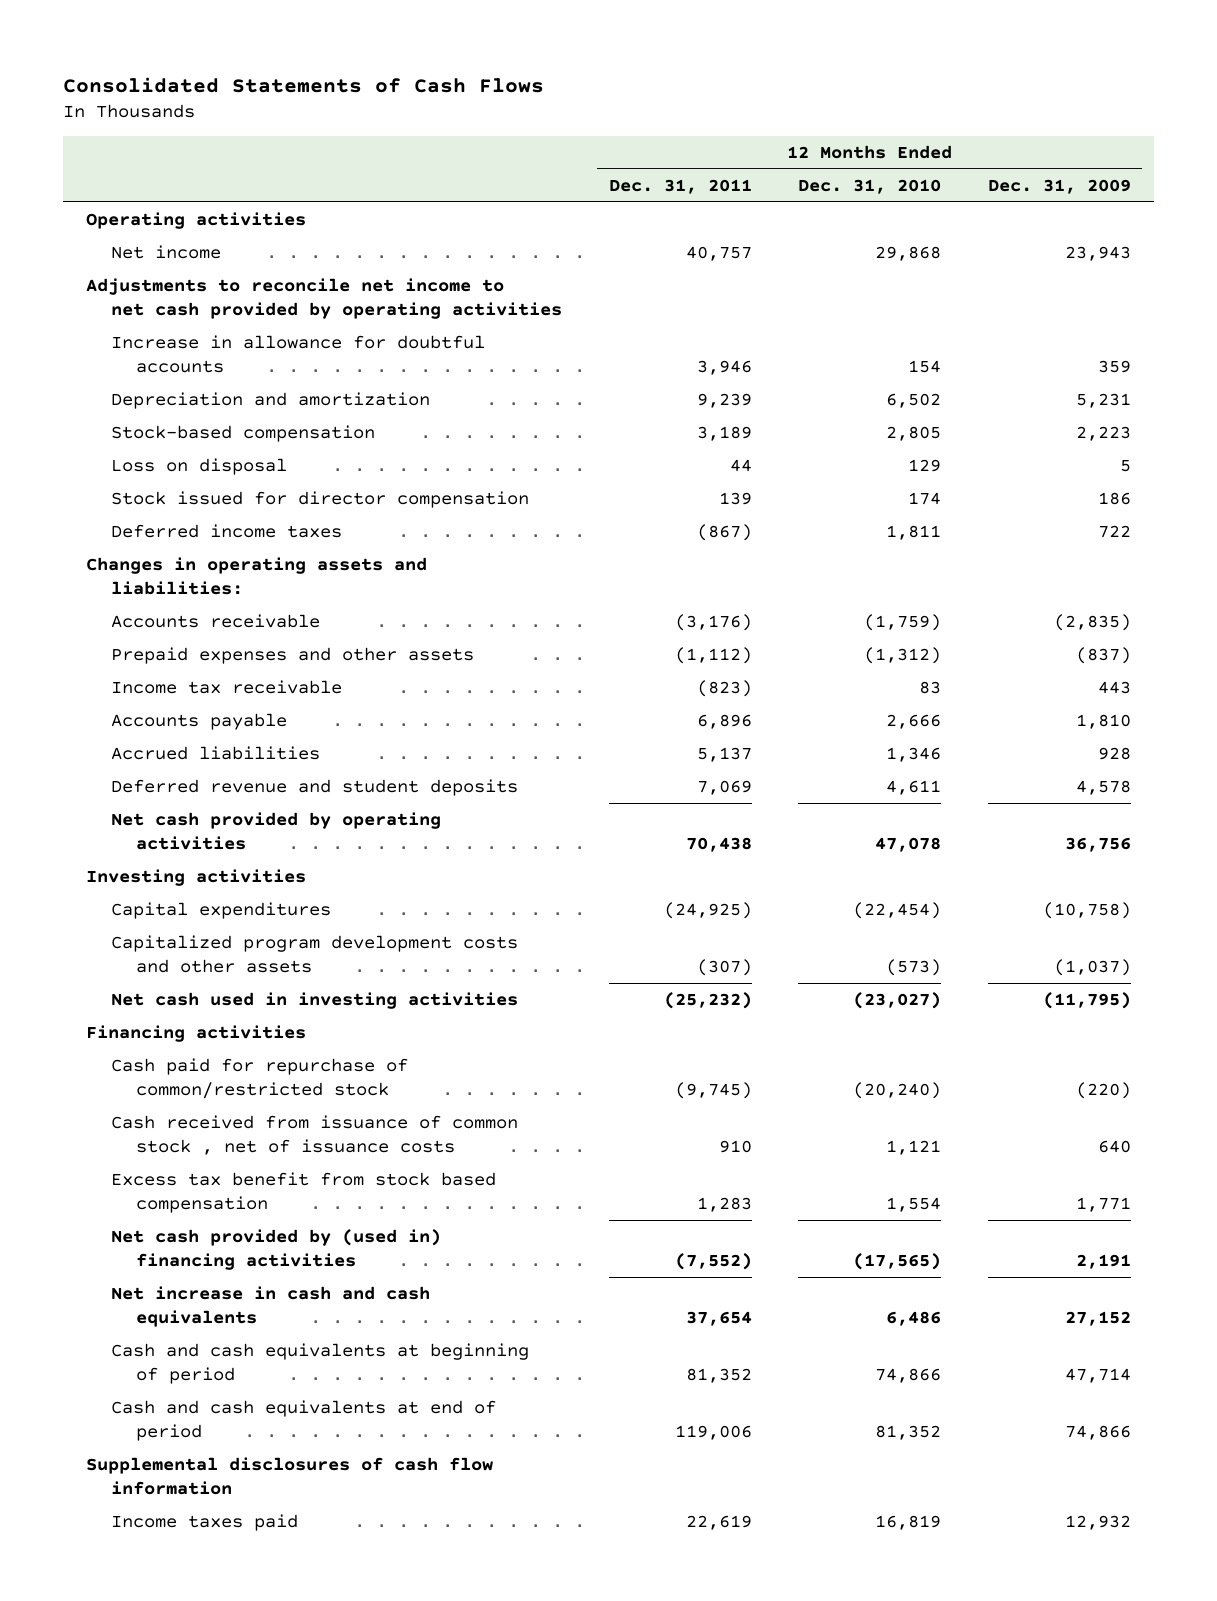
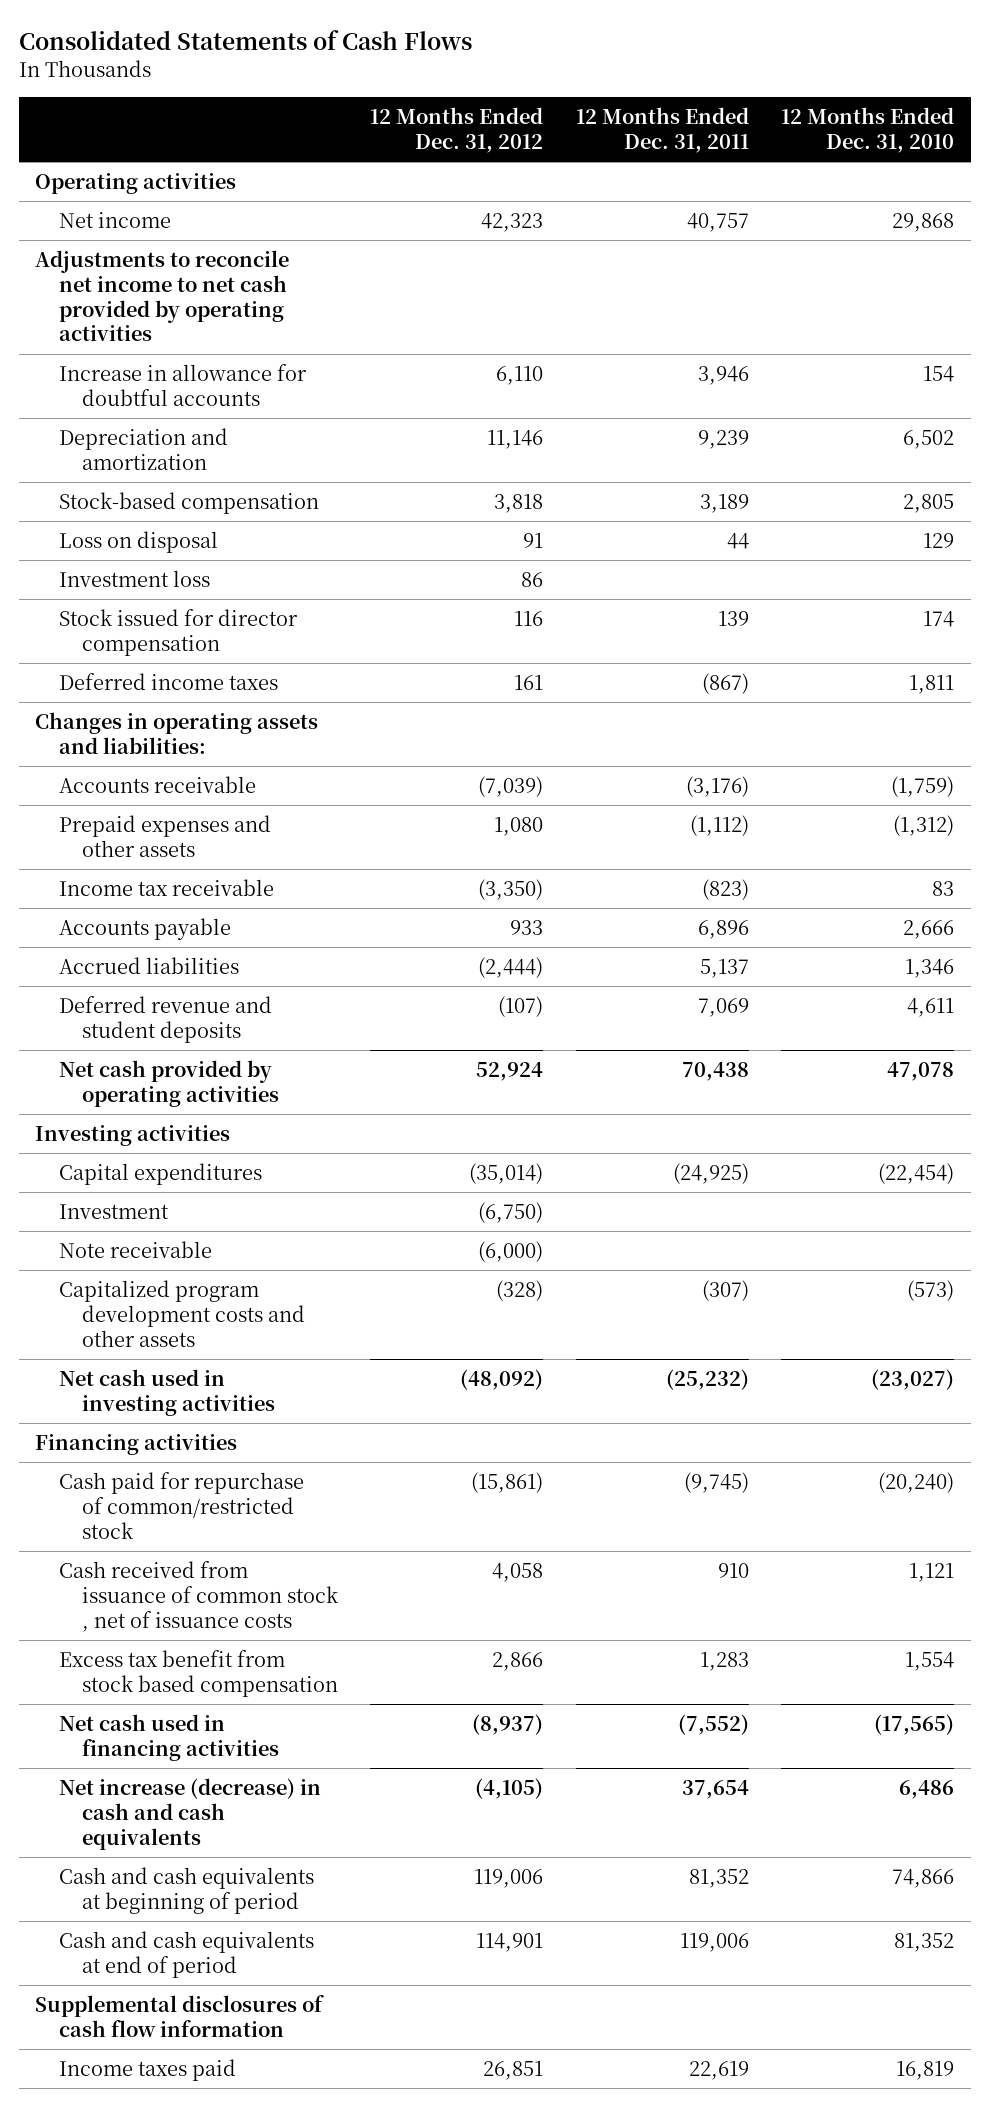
- | 12 Months Ended Dec. 31, 2011 | 12 Months Ended Dec. 31, 2010 | 12 Months Ended Dec. 31, 2009
+ | 12 Months Ended Dec. 31, 2012 | 12 Months Ended Dec. 31, 2011 | 12 Months Ended Dec. 31, 2010
+ Investment loss | 86 | |
+ Investment | (6,750) | |
+ Note receivable | (6,000) | |
- Net cash provided by (used in) financing activities | (7,552) | (17,565) | 2,191
- Net increase in cash and cash equivalents | 37,654 | 6,486 | 27,152
+ Net cash used in financing activities | (8,937) | (7,552) | (17,565)
+ Net increase (decrease) in cash and cash equivalents | (4,105) | 37,654 | 6,486

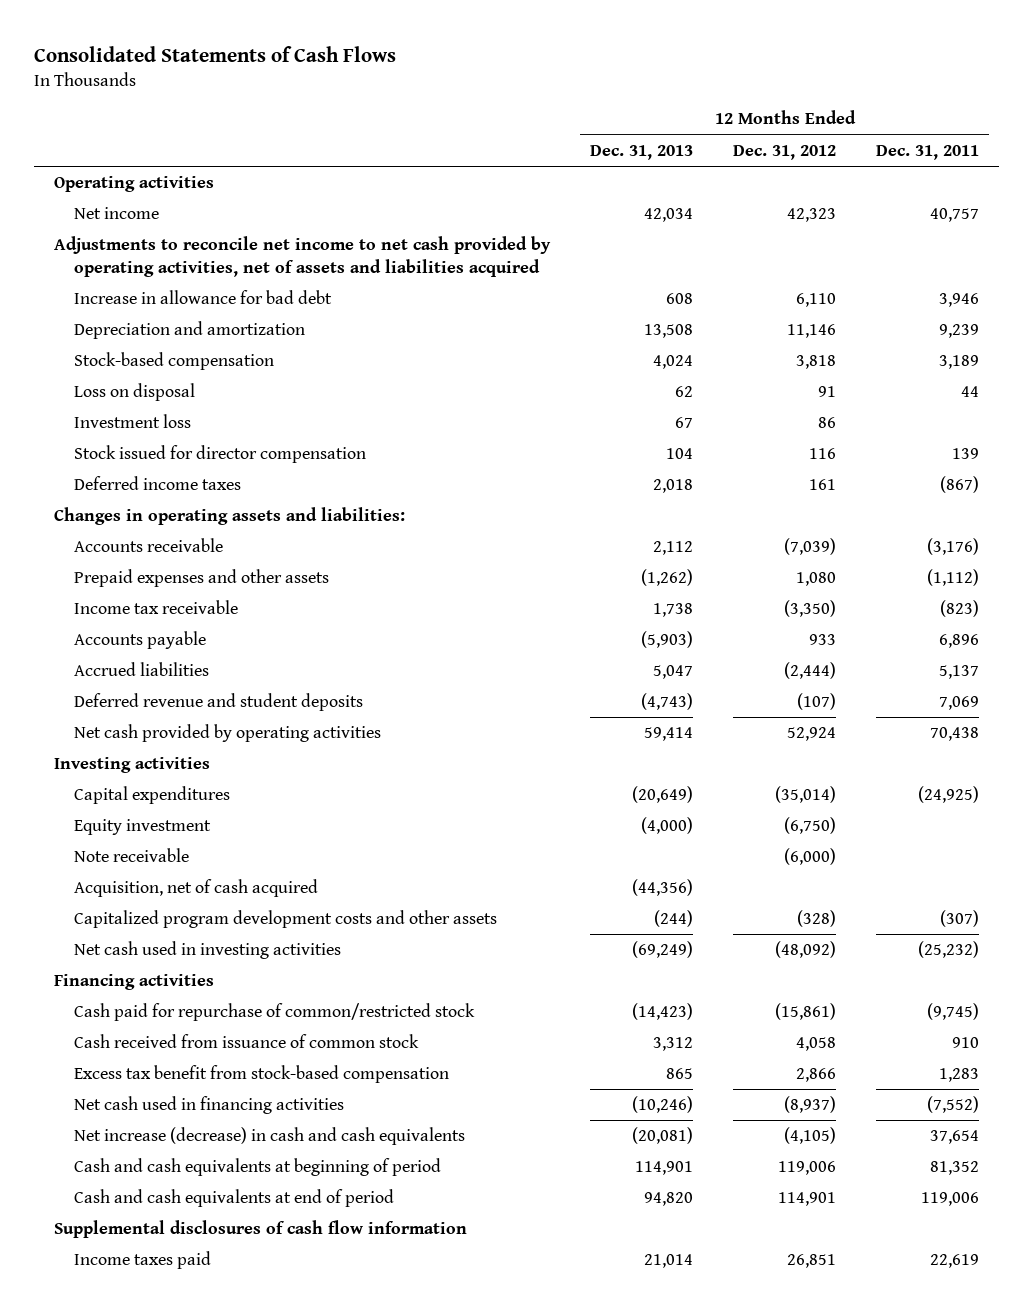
- | 12 Months Ended Dec. 31, 2012 | 12 Months Ended Dec. 31, 2011 | 12 Months Ended Dec. 31, 2010
+ | 12 Months Ended Dec. 31, 2013 | 12 Months Ended Dec. 31, 2012 | 12 Months Ended Dec. 31, 2011
- Adjustments to reconcile net income to net cash provided by operating activities
- Increase in allowance for doubtful accounts | 6,110 | 3,946 | 154
+ Adjustments to reconcile net income to net cash provided by operating activities, net of assets and liabilities acquired
+ Increase in allowance for bad debt | 608 | 6,110 | 3,946
- Investment | (6,750) | |
+ Equity investment | (4,000) | (6,750) |
+ Acquisition, net of cash acquired | (44,356) | |
- Cash received from issuance of common stock , net of issuance costs | 4,058 | 910 | 1,121
- Excess tax benefit from stock based compensation | 2,866 | 1,283 | 1,554
+ Cash received from issuance of common stock | 3,312 | 4,058 | 910
+ Excess tax benefit from stock-based compensation | 865 | 2,866 | 1,283

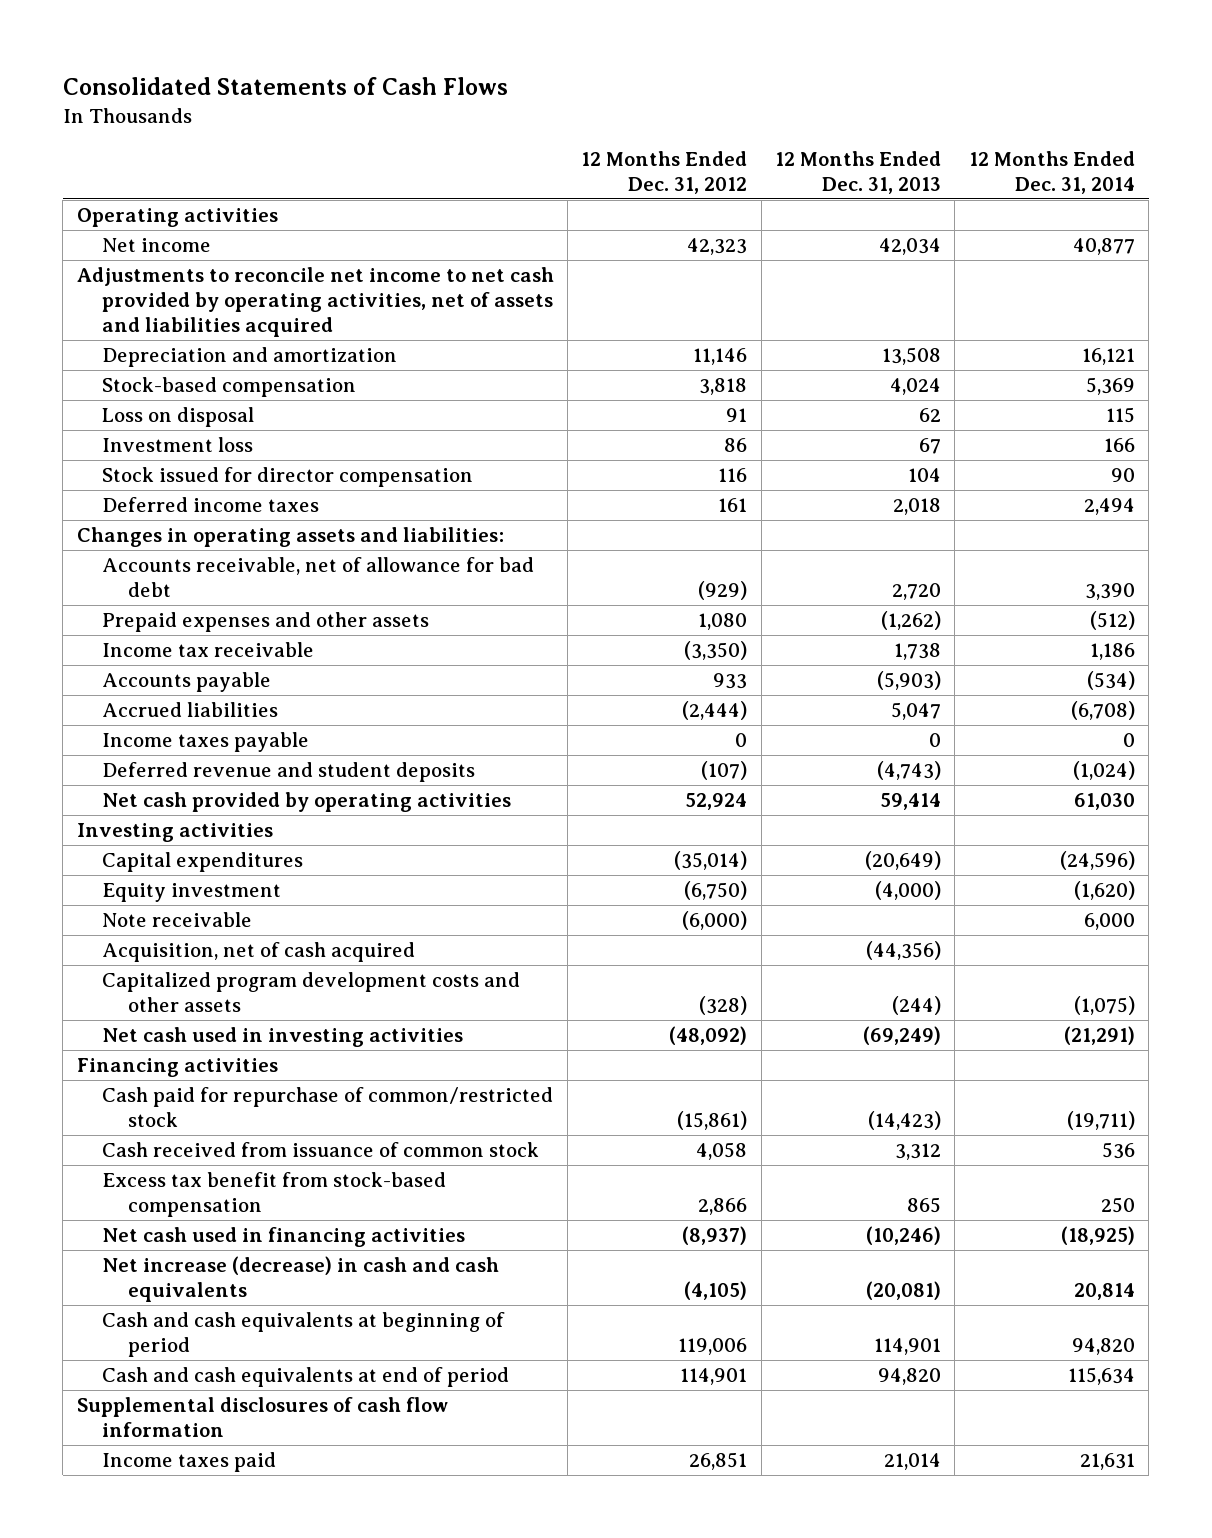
- | 12 Months Ended Dec. 31, 2013 | 12 Months Ended Dec. 31, 2012 | 12 Months Ended Dec. 31, 2011
+ | 12 Months Ended Dec. 31, 2012 | 12 Months Ended Dec. 31, 2013 | 12 Months Ended Dec. 31, 2014
- Increase in allowance for bad debt | 608 | 6,110 | 3,946
- Accounts receivable | 2,112 | (7,039) | (3,176)
+ Accounts receivable, net of allowance for bad debt | (929) | 2,720 | 3,390
+ Income taxes payable | 0 | 0 | 0

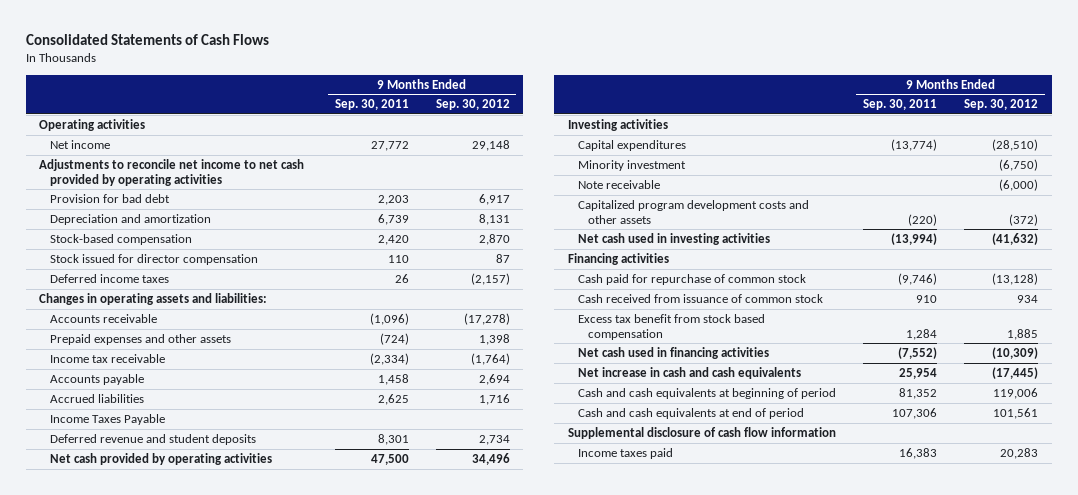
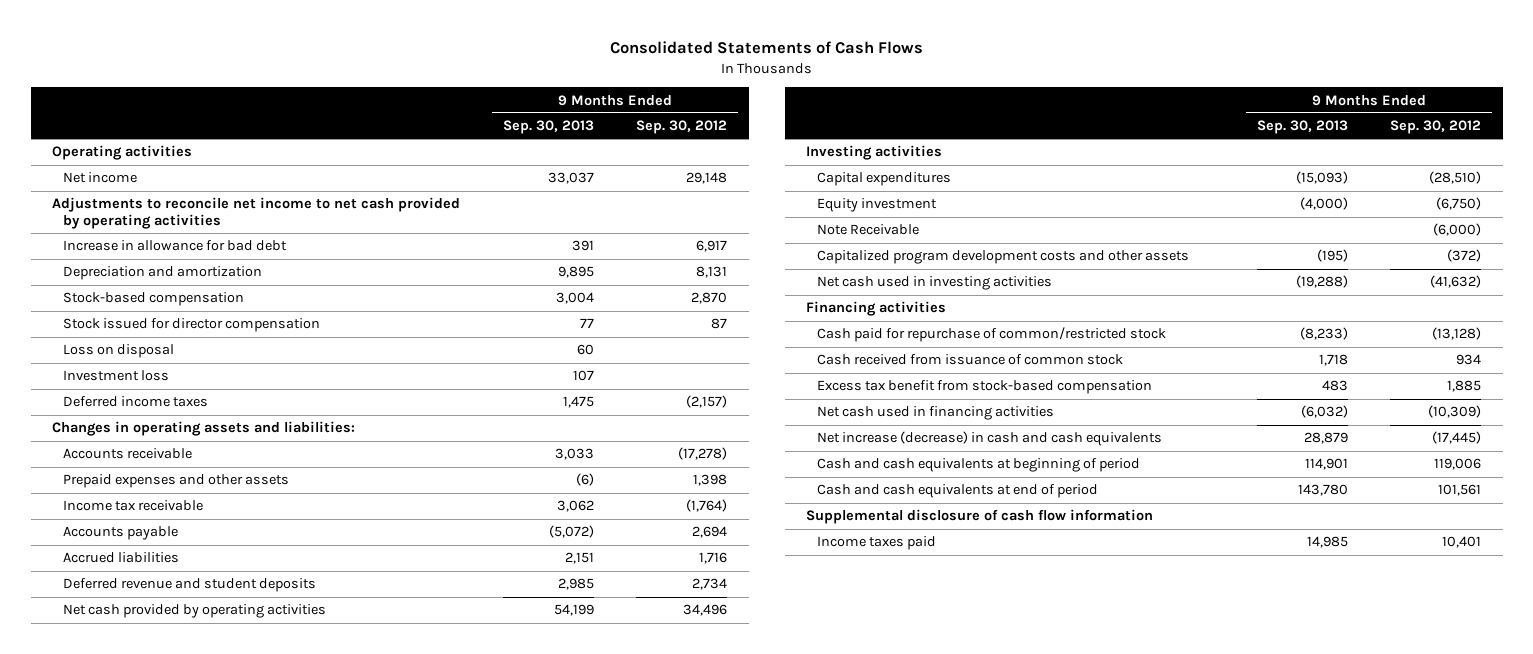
- | 9 Months Ended Sep. 30, 2011 | 9 Months Ended Sep. 30, 2012
+ | 9 Months Ended Sep. 30, 2013 | 9 Months Ended Sep. 30, 2012
- Provision for bad debt | 2,203 | 6,917
+ Increase in allowance for bad debt | 391 | 6,917
+ Loss on disposal | 60 |
+ Investment loss | 107 |
- Income Taxes Payable
- Minority investment | | (6,750)
- Note receivable | | (6,000)
+ Equity investment | (4,000) | (6,750)
+ Note Receivable | | (6,000)
- Cash paid for repurchase of common stock | (9,746) | (13,128)
+ Cash paid for repurchase of common/restricted stock | (8,233) | (13,128)
- Excess tax benefit from stock based compensation | 1,284 | 1,885
+ Excess tax benefit from stock-based compensation | 483 | 1,885
- Net increase in cash and cash equivalents | 25,954 | (17,445)
+ Net increase (decrease) in cash and cash equivalents | 28,879 | (17,445)
- Income taxes paid | 16,383 | 20,283
+ Income taxes paid | 14,985 | 10,401

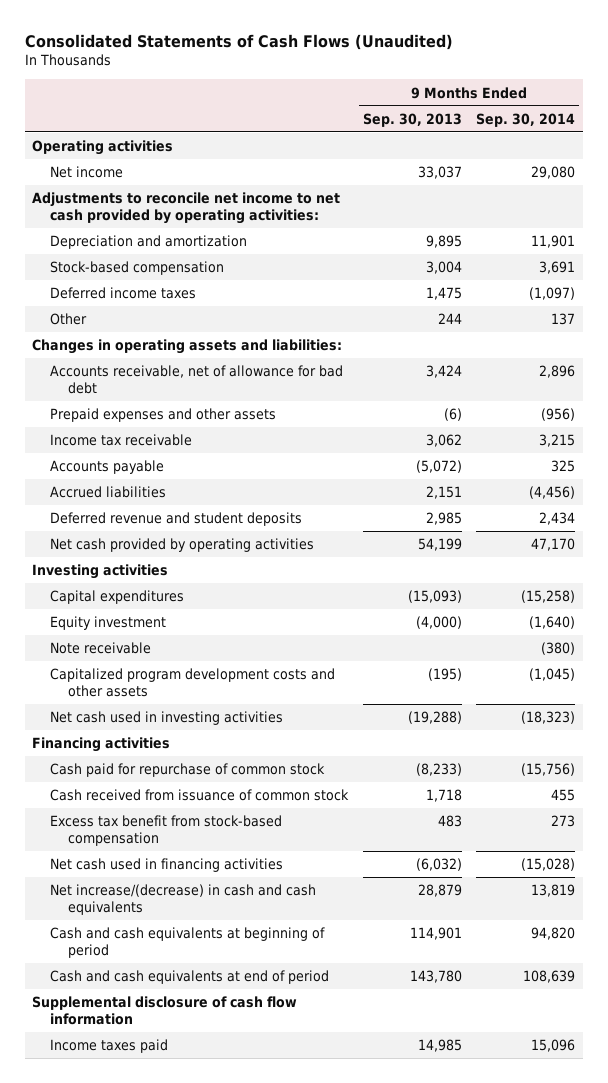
- Consolidated Statements of Cash Flows
+ Consolidated Statements of Cash Flows (Unaudited)
- | 9 Months Ended Sep. 30, 2013 | 9 Months Ended Sep. 30, 2012
+ | 9 Months Ended Sep. 30, 2013 | 9 Months Ended Sep. 30, 2014
- Adjustments to reconcile net income to net cash provided by operating activities
- Increase in allowance for bad debt | 391 | 6,917
+ Adjustments to reconcile net income to net cash provided by operating activities:
- Stock issued for director compensation | 77 | 87
- Loss on disposal | 60 |
- Investment loss | 107 |
+ Other | 244 | 137
- Accounts receivable | 3,033 | (17,278)
+ Accounts receivable, net of allowance for bad debt | 3,424 | 2,896
- Note Receivable | | (6,000)
+ Note receivable | | (380)
- Cash paid for repurchase of common/restricted stock | (8,233) | (13,128)
+ Cash paid for repurchase of common stock | (8,233) | (15,756)
- Net increase (decrease) in cash and cash equivalents | 28,879 | (17,445)
+ Net increase/(decrease) in cash and cash equivalents | 28,879 | 13,819

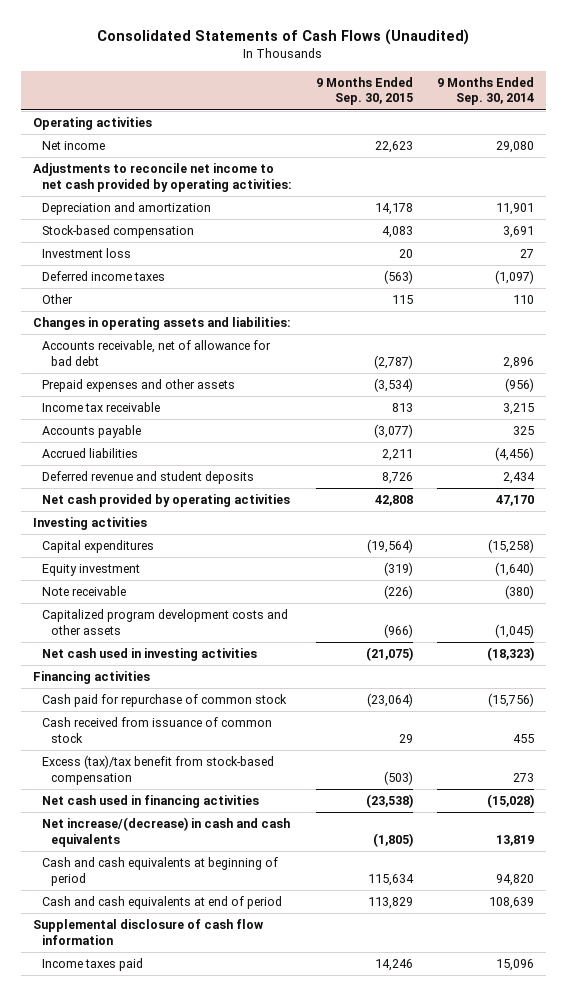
- | 9 Months Ended Sep. 30, 2013 | 9 Months Ended Sep. 30, 2014
+ | 9 Months Ended Sep. 30, 2015 | 9 Months Ended Sep. 30, 2014
+ Investment loss | 20 | 27
- Other | 244 | 137
+ Other | 115 | 110
- Excess tax benefit from stock-based compensation | 483 | 273
+ Excess (tax)/tax benefit from stock-based compensation | (503) | 273

